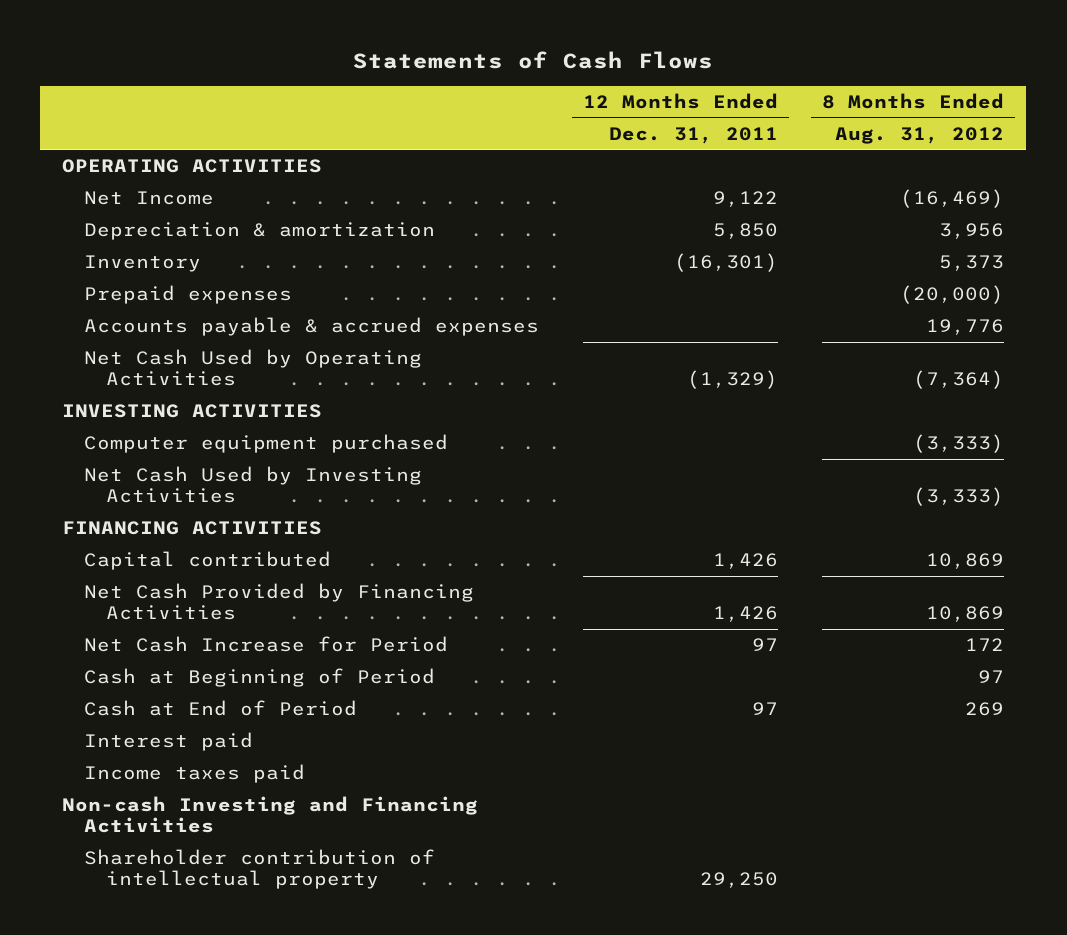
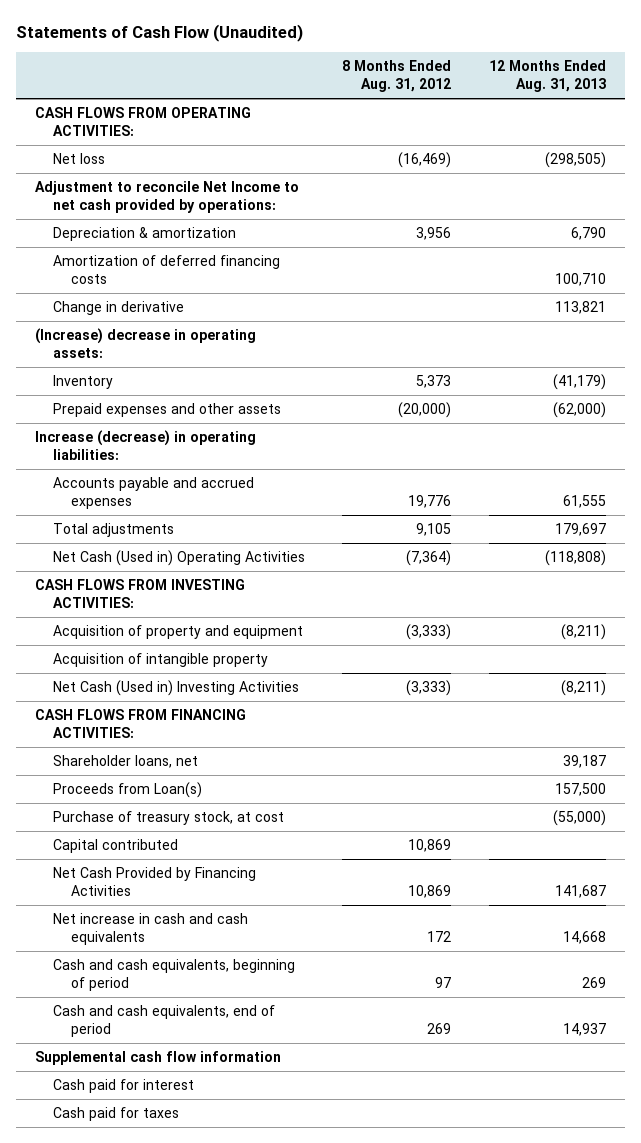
- Statements of Cash Flows
+ Statements of Cash Flow (Unaudited)
- | 12 Months Ended Dec. 31, 2011 | 8 Months Ended Aug. 31, 2012
+ | 8 Months Ended Aug. 31, 2012 | 12 Months Ended Aug. 31, 2013
- OPERATING ACTIVITIES
- Net Income | 9,122 | (16,469)
+ CASH FLOWS FROM OPERATING ACTIVITIES:
+ Net loss | (16,469) | (298,505)
+ Adjustment to reconcile Net Income to net cash provided by operations:
+ Amortization of deferred financing costs | | 100,710
+ Change in derivative | | 113,821
+ (Increase) decrease in operating assets:
- Prepaid expenses | | (20,000)
- Accounts payable & accrued expenses | | 19,776
- Net Cash Used by Operating Activities | (1,329) | (7,364)
- INVESTING ACTIVITIES
- Computer equipment purchased | | (3,333)
- Net Cash Used by Investing Activities | | (3,333)
- FINANCING ACTIVITIES
+ Prepaid expenses and other assets | (20,000) | (62,000)
+ Increase (decrease) in operating liabilities:
+ Accounts payable and accrued expenses | 19,776 | 61,555
+ Total adjustments | 9,105 | 179,697
+ Net Cash (Used in) Operating Activities | (7,364) | (118,808)
+ CASH FLOWS FROM INVESTING ACTIVITIES:
+ Acquisition of property and equipment | (3,333) | (8,211)
+ Acquisition of intangible property
+ Net Cash (Used in) Investing Activities | (3,333) | (8,211)
+ CASH FLOWS FROM FINANCING ACTIVITIES:
+ Shareholder loans, net | | 39,187
+ Proceeds from Loan(s) | | 157,500
+ Purchase of treasury stock, at cost | | (55,000)
- Net Cash Increase for Period | 97 | 172
- Cash at Beginning of Period | | 97
- Cash at End of Period | 97 | 269
- Interest paid
- Income taxes paid
- Non-cash Investing and Financing Activities
- Shareholder contribution of intellectual property | 29,250 |
+ Net increase in cash and cash equivalents | 172 | 14,668
+ Cash and cash equivalents, beginning of period | 97 | 269
+ Cash and cash equivalents, end of period | 269 | 14,937
+ Supplemental cash flow information
+ Cash paid for interest
+ Cash paid for taxes

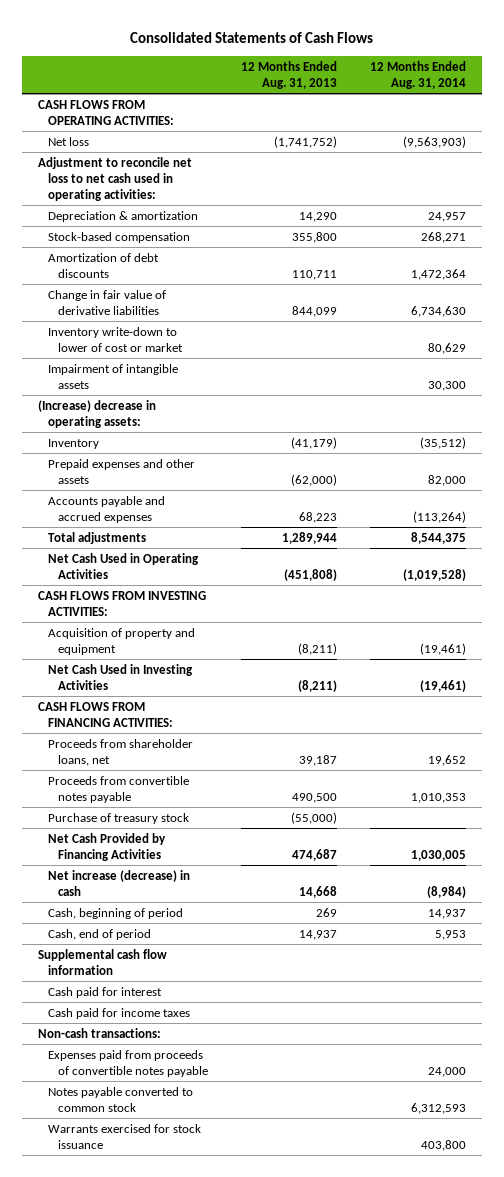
- Statements of Cash Flow (Unaudited)
+ Consolidated Statements of Cash Flows
- | 8 Months Ended Aug. 31, 2012 | 12 Months Ended Aug. 31, 2013
+ | 12 Months Ended Aug. 31, 2013 | 12 Months Ended Aug. 31, 2014
- Net loss | (16,469) | (298,505)
- Adjustment to reconcile Net Income to net cash provided by operations:
- Depreciation & amortization | 3,956 | 6,790
- Amortization of deferred financing costs | | 100,710
- Change in derivative | | 113,821
+ Net loss | (1,741,752) | (9,563,903)
+ Adjustment to reconcile net loss to net cash used in operating activities:
+ Depreciation & amortization | 14,290 | 24,957
+ Stock-based compensation | 355,800 | 268,271
+ Amortization of debt discounts | 110,711 | 1,472,364
+ Change in fair value of derivative liabilities | 844,099 | 6,734,630
+ Inventory write-down to lower of cost or market | | 80,629
+ Impairment of intangible assets | | 30,300
- Increase (decrease) in operating liabilities:
- Accounts payable and accrued expenses | 19,776 | 61,555
- Total adjustments | 9,105 | 179,697
- Net Cash (Used in) Operating Activities | (7,364) | (118,808)
+ Accounts payable and accrued expenses | 68,223 | (113,264)
+ Total adjustments | 1,289,944 | 8,544,375
+ Net Cash Used in Operating Activities | (451,808) | (1,019,528)
- Acquisition of intangible property
- Net Cash (Used in) Investing Activities | (3,333) | (8,211)
+ Net Cash Used in Investing Activities | (8,211) | (19,461)
- Shareholder loans, net | | 39,187
- Proceeds from Loan(s) | | 157,500
- Purchase of treasury stock, at cost | | (55,000)
- Capital contributed | 10,869 |
- Net Cash Provided by Financing Activities | 10,869 | 141,687
- Net increase in cash and cash equivalents | 172 | 14,668
- Cash and cash equivalents, beginning of period | 97 | 269
- Cash and cash equivalents, end of period | 269 | 14,937
+ Proceeds from shareholder loans, net | 39,187 | 19,652
+ Proceeds from convertible notes payable | 490,500 | 1,010,353
+ Purchase of treasury stock | (55,000) |
+ Net Cash Provided by Financing Activities | 474,687 | 1,030,005
+ Net increase (decrease) in cash | 14,668 | (8,984)
+ Cash, beginning of period | 269 | 14,937
+ Cash, end of period | 14,937 | 5,953
- Cash paid for taxes
+ Cash paid for income taxes
+ Non-cash transactions:
+ Expenses paid from proceeds of convertible notes payable | | 24,000
+ Notes payable converted to common stock | | 6,312,593
+ Warrants exercised for stock issuance | | 403,800

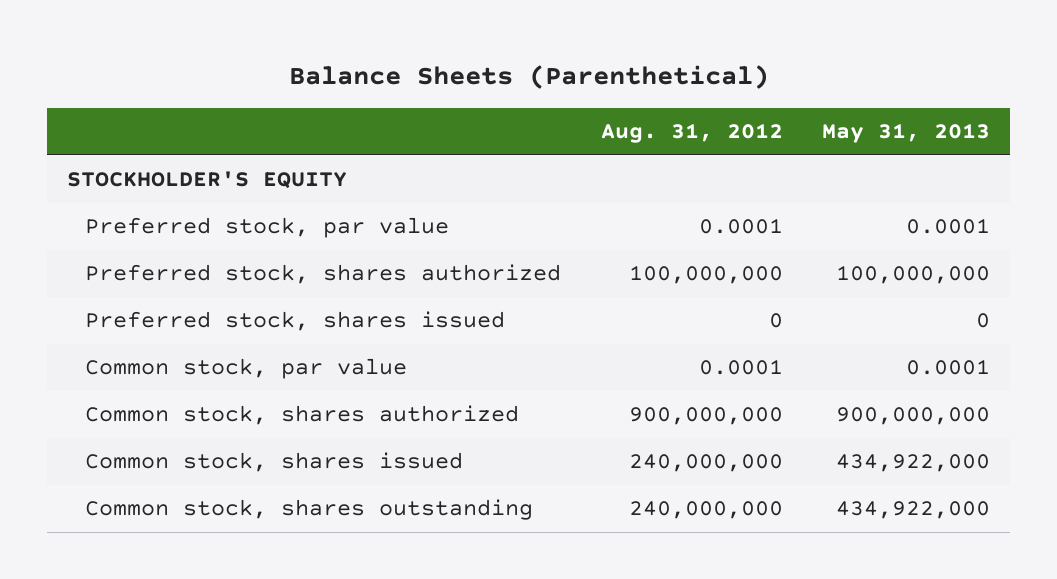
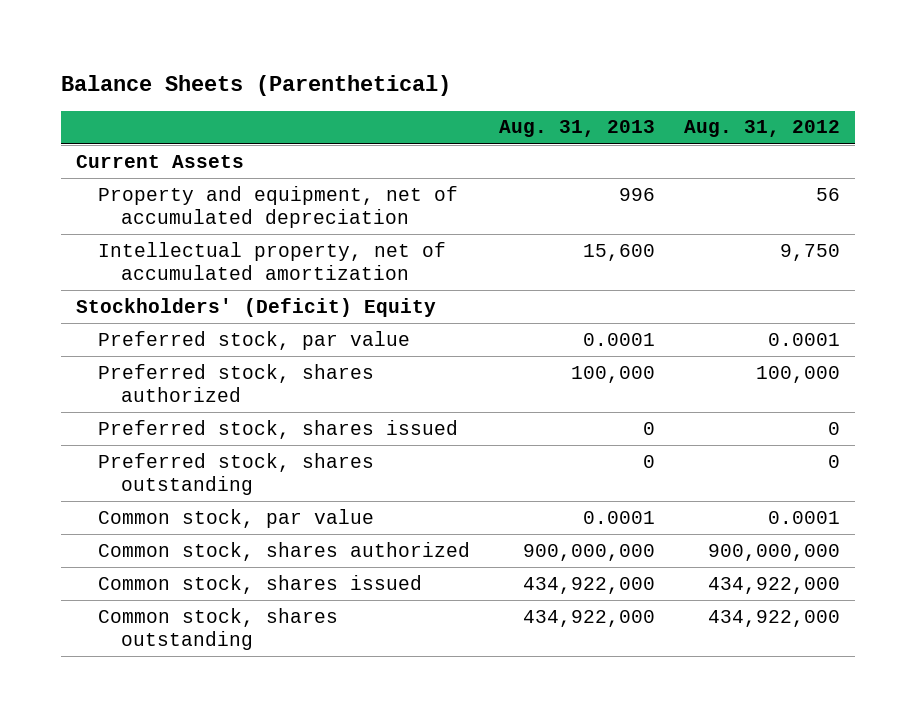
- | Aug. 31, 2012 | May 31, 2013
+ | Aug. 31, 2013 | Aug. 31, 2012
- STOCKHOLDER'S EQUITY
+ Current Assets
+ Property and equipment, net of accumulated depreciation | 996 | 56
+ Intellectual property, net of accumulated amortization | 15,600 | 9,750
+ Stockholders' (Deficit) Equity
- Preferred stock, shares authorized | 100,000,000 | 100,000,000
+ Preferred stock, shares authorized | 100,000 | 100,000
+ Preferred stock, shares outstanding | 0 | 0
- Common stock, shares issued | 240,000,000 | 434,922,000
- Common stock, shares outstanding | 240,000,000 | 434,922,000
+ Common stock, shares issued | 434,922,000 | 434,922,000
+ Common stock, shares outstanding | 434,922,000 | 434,922,000

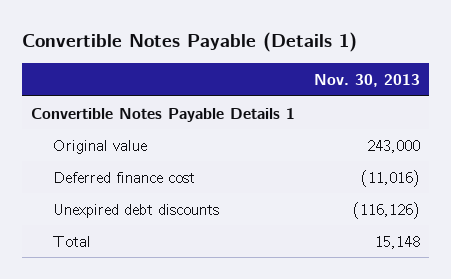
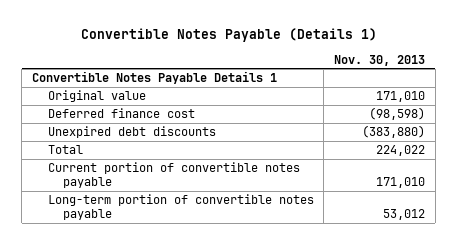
- Original value | 243,000
- Deferred finance cost | (11,016)
- Unexpired debt discounts | (116,126)
- Total | 15,148
+ Original value | 171,010
+ Deferred finance cost | (98,598)
+ Unexpired debt discounts | (383,880)
+ Total | 224,022
+ Current portion of convertible notes payable | 171,010
+ Long-term portion of convertible notes payable | 53,012

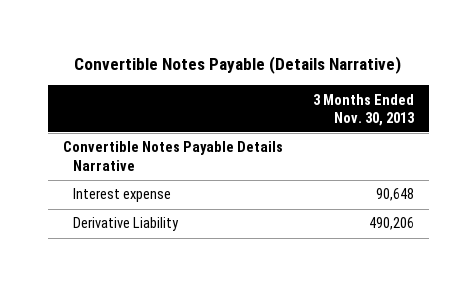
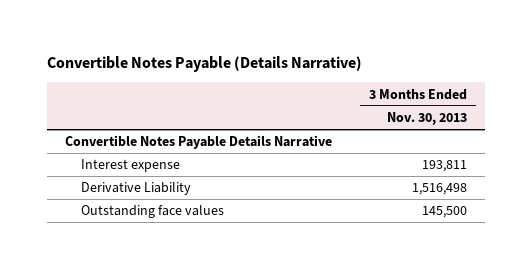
- Interest expense | 90,648
- Derivative Liability | 490,206
+ Interest expense | 193,811
+ Derivative Liability | 1,516,498
+ Outstanding face values | 145,500

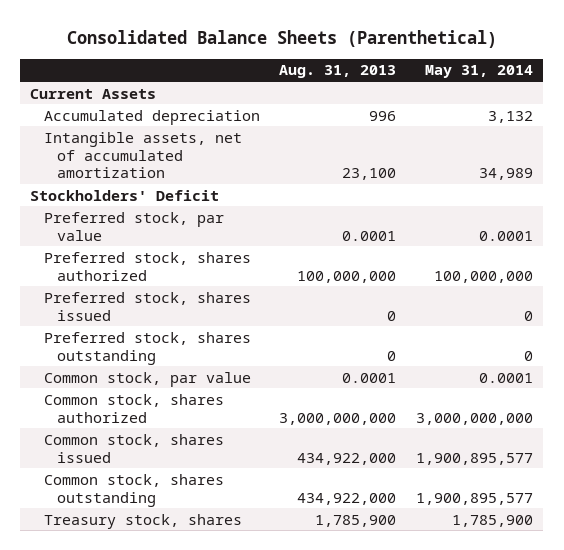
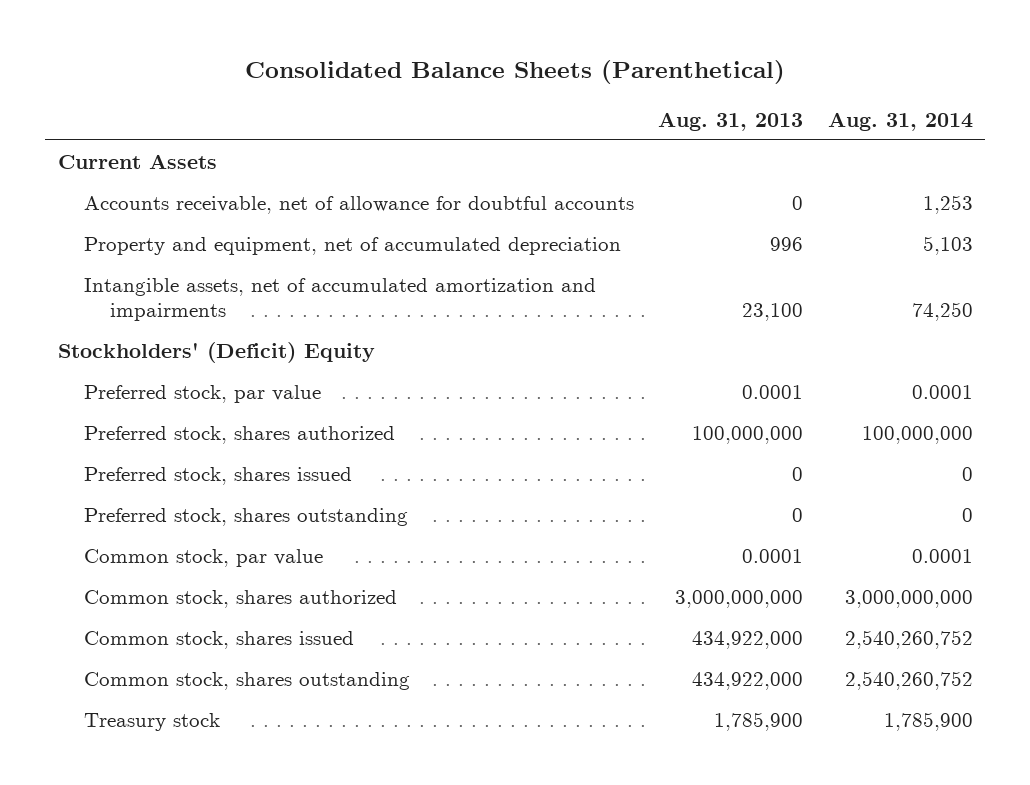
- | Aug. 31, 2013 | May 31, 2014
+ | Aug. 31, 2013 | Aug. 31, 2014
- Accumulated depreciation | 996 | 3,132
- Intangible assets, net of accumulated amortization | 23,100 | 34,989
- Stockholders' Deficit
+ Accounts receivable, net of allowance for doubtful accounts | 0 | 1,253
+ Property and equipment, net of accumulated depreciation | 996 | 5,103
+ Intangible assets, net of accumulated amortization and impairments | 23,100 | 74,250
+ Stockholders' (Deficit) Equity
- Treasury stock, shares | 1,785,900 | 1,785,900
+ Treasury stock | 1,785,900 | 1,785,900

